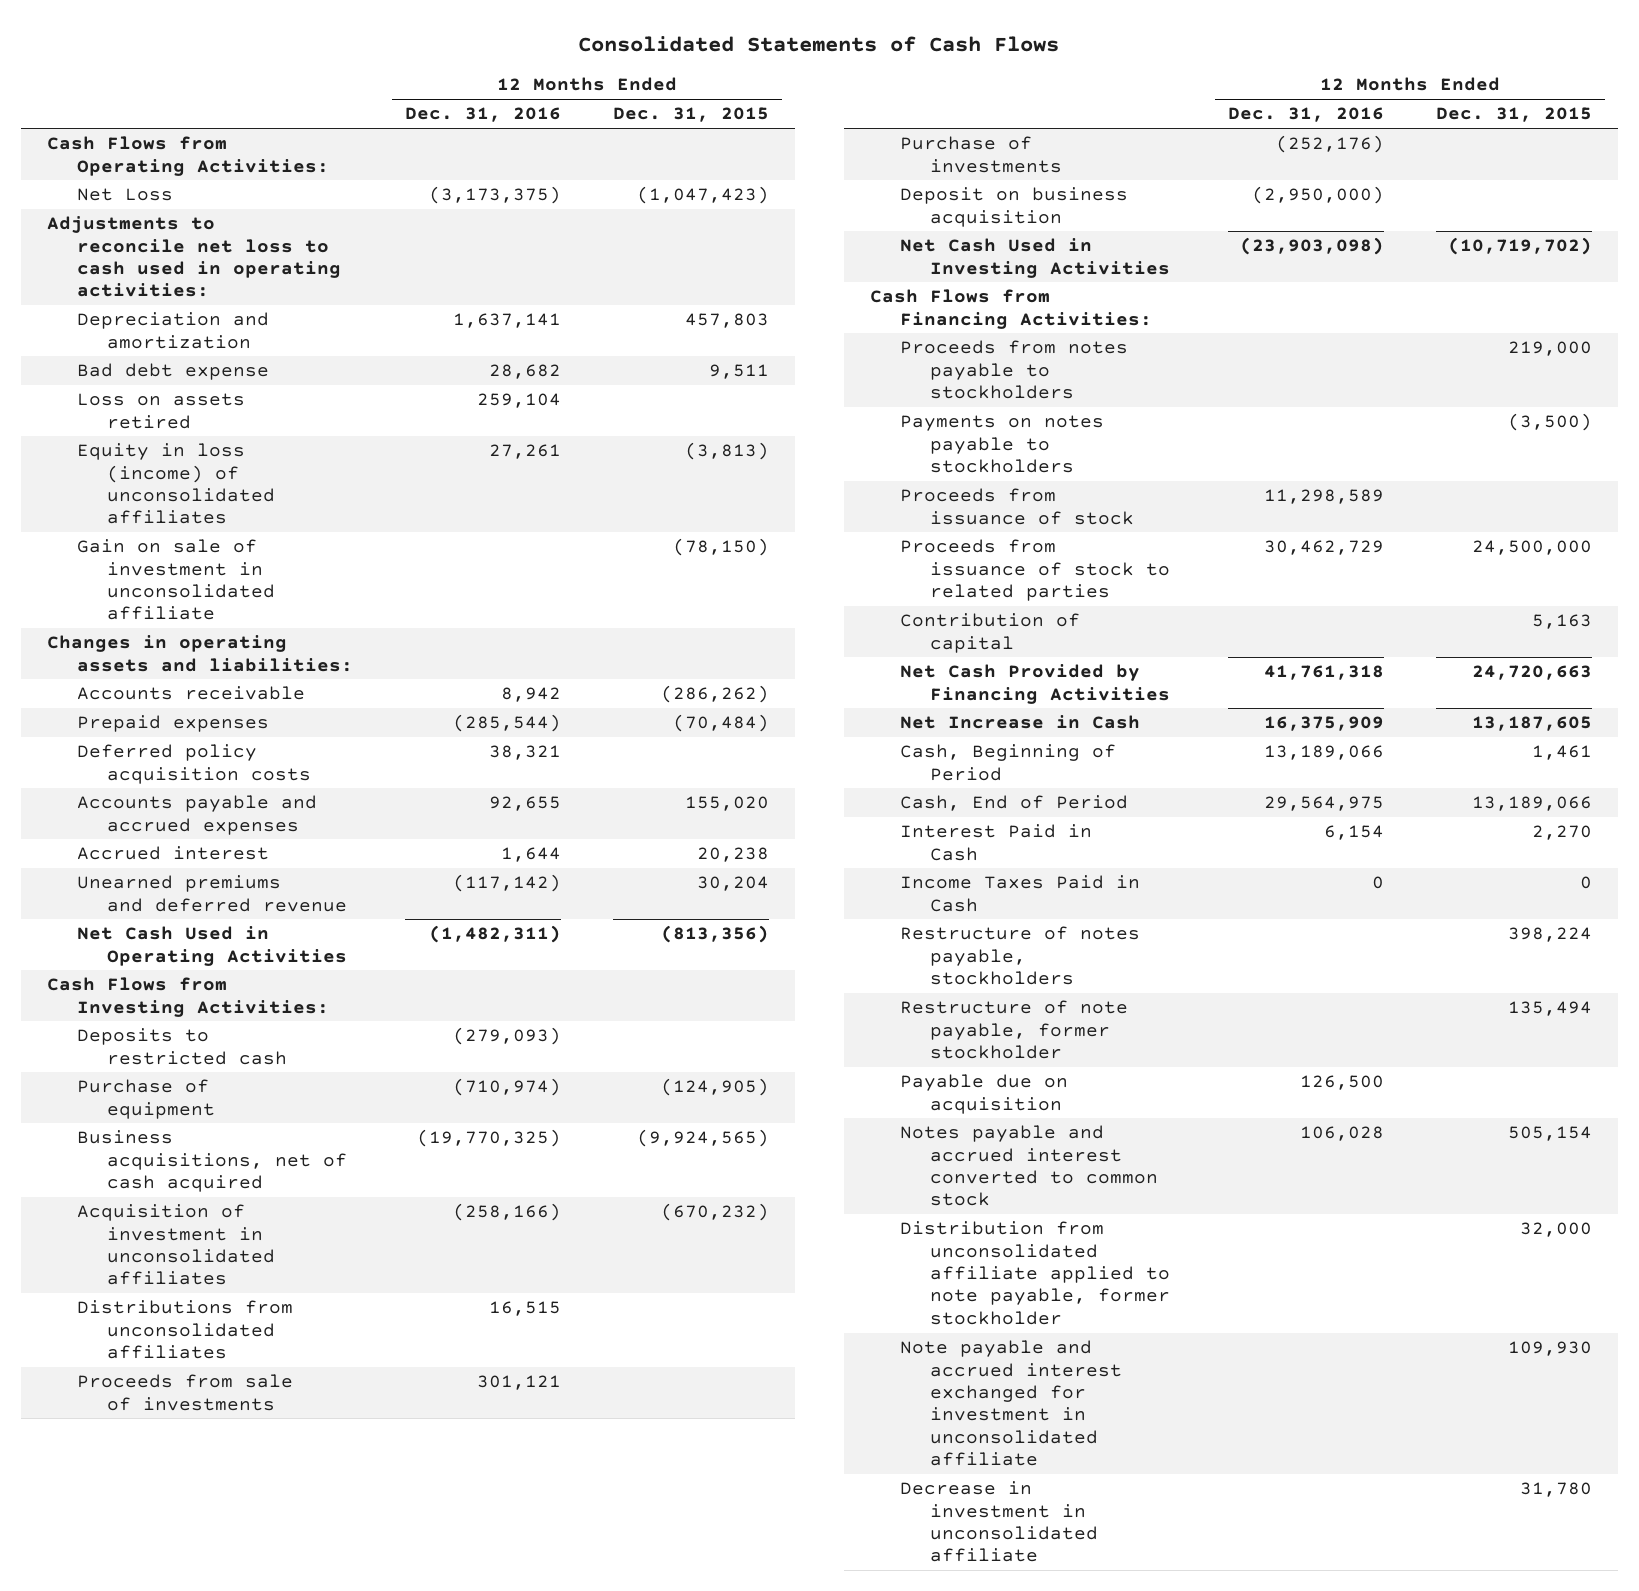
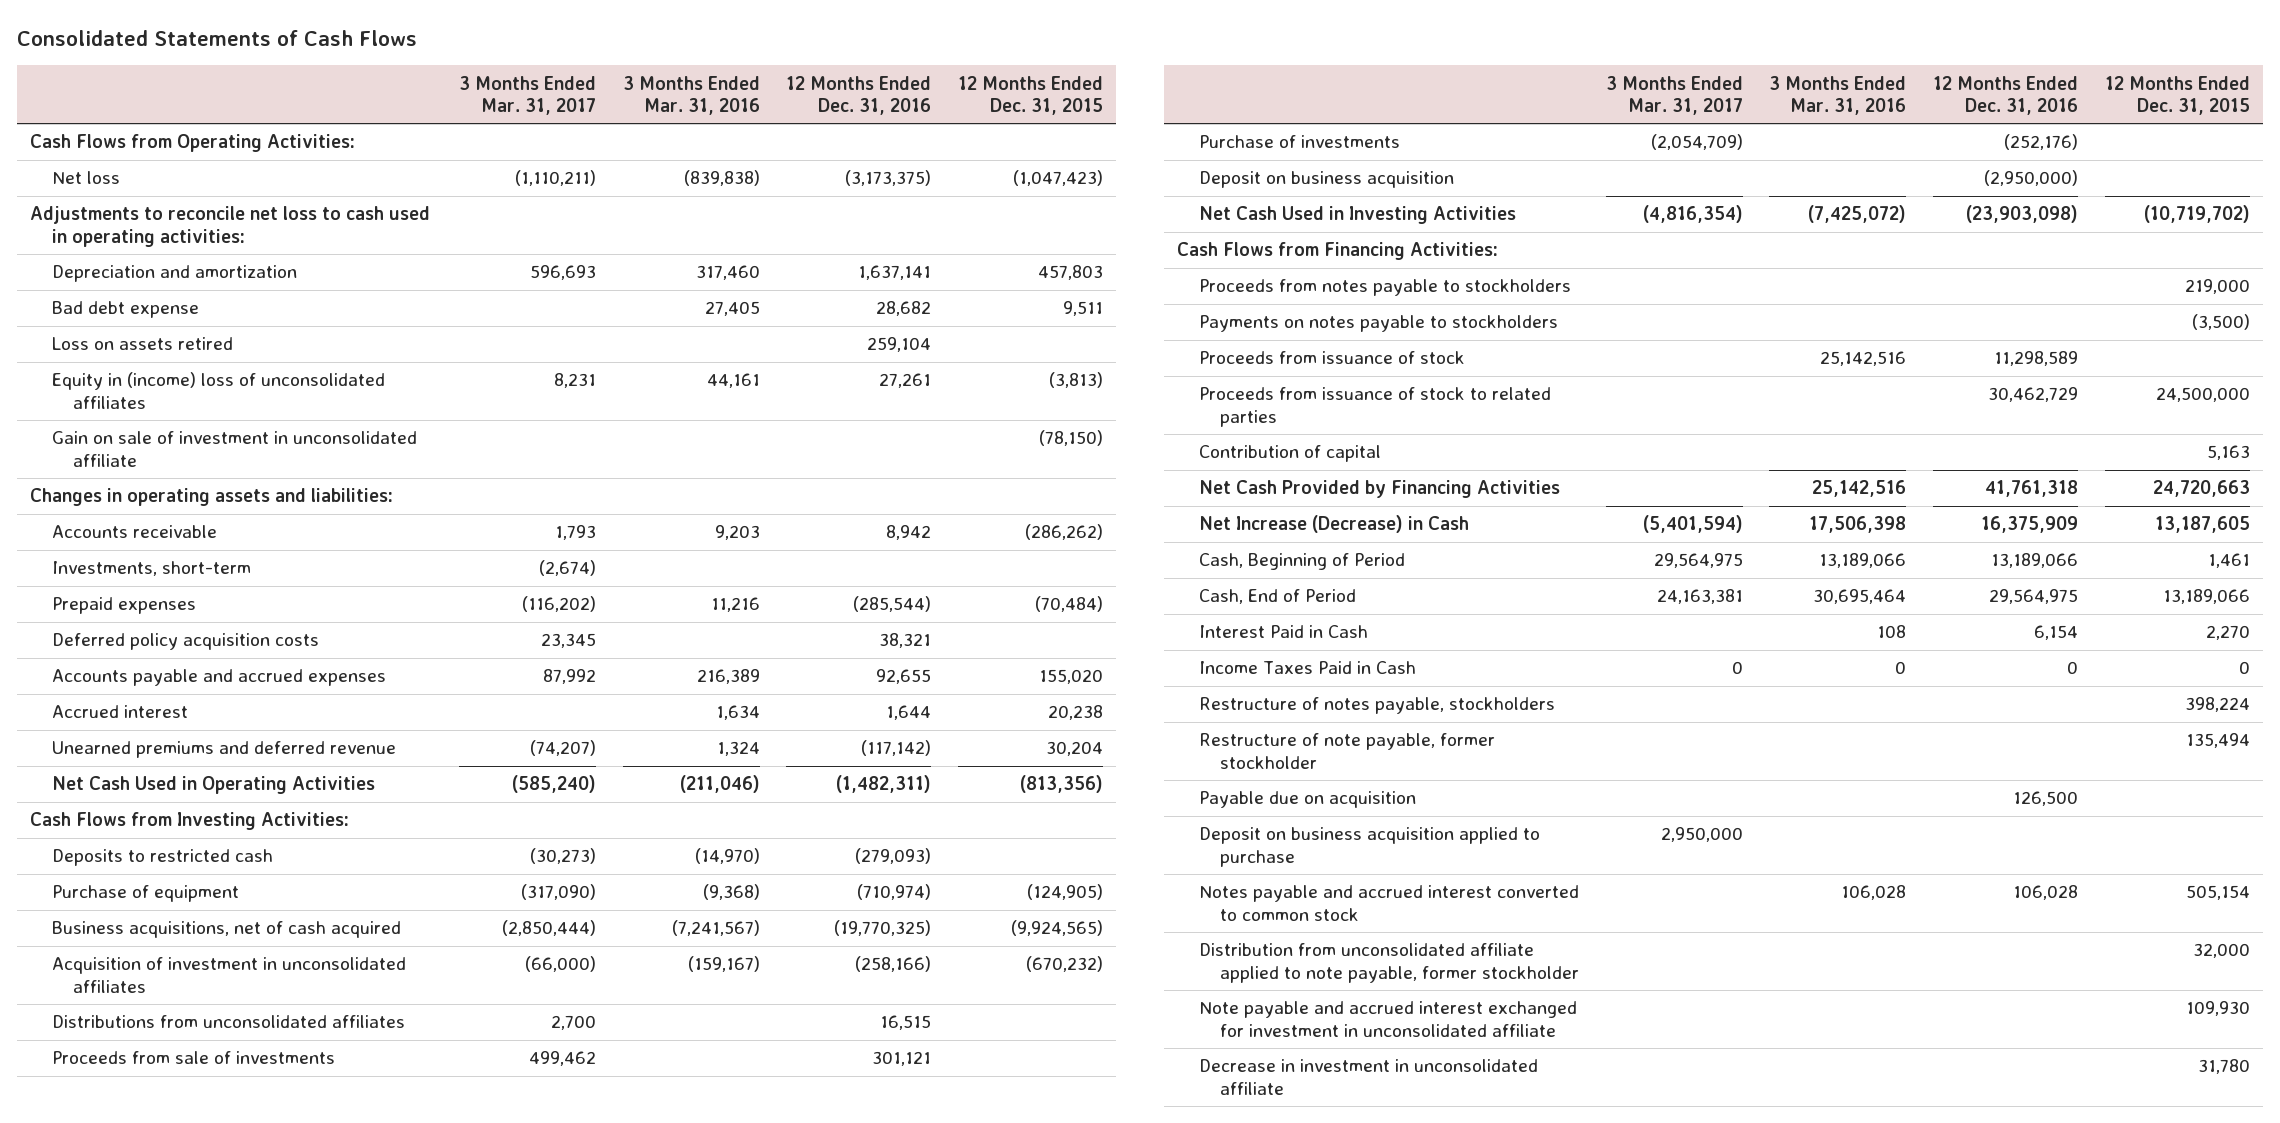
- | 12 Months Ended Dec. 31, 2016 | 12 Months Ended Dec. 31, 2015
+ | 3 Months Ended Mar. 31, 2017 | 3 Months Ended Mar. 31, 2016 | 12 Months Ended Dec. 31, 2016 | 12 Months Ended Dec. 31, 2015
- Net Loss | (3,173,375) | (1,047,423)
+ Net loss | (1,110,211) | (839,838) | (3,173,375) | (1,047,423)
- Equity in loss (income) of unconsolidated affiliates | 27,261 | (3,813)
+ Equity in (income) loss of unconsolidated affiliates | 8,231 | 44,161 | 27,261 | (3,813)
+ Investments, short-term | (2,674) | | |
- Net Increase in Cash | 16,375,909 | 13,187,605
+ Net Increase (Decrease) in Cash | (5,401,594) | 17,506,398 | 16,375,909 | 13,187,605
+ Deposit on business acquisition applied to purchase | 2,950,000 | | |

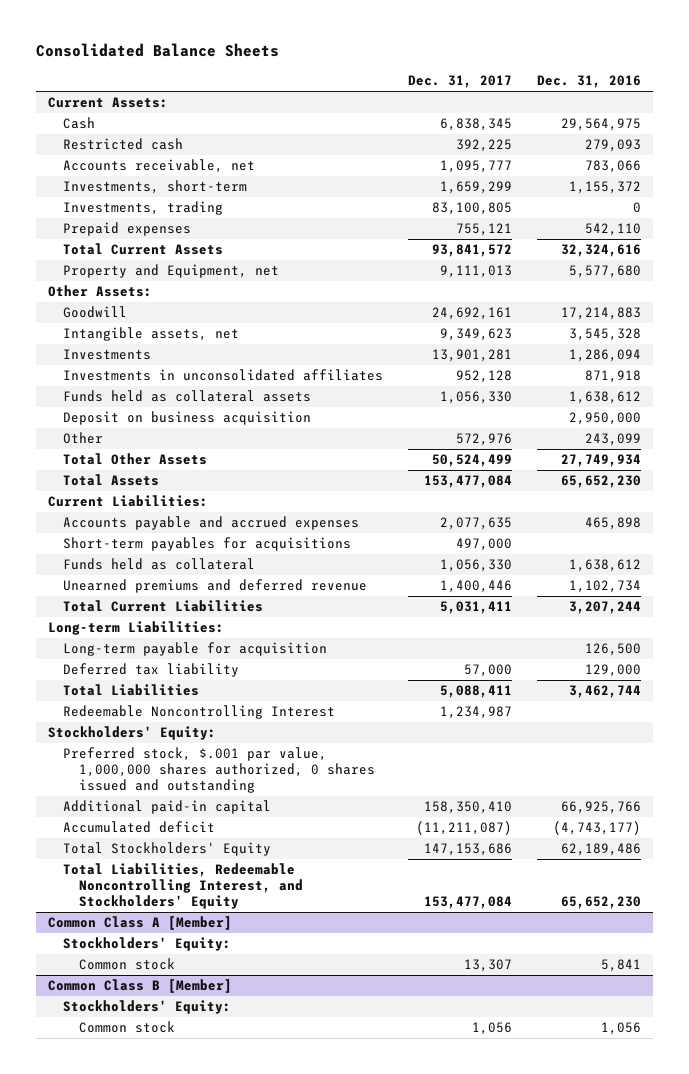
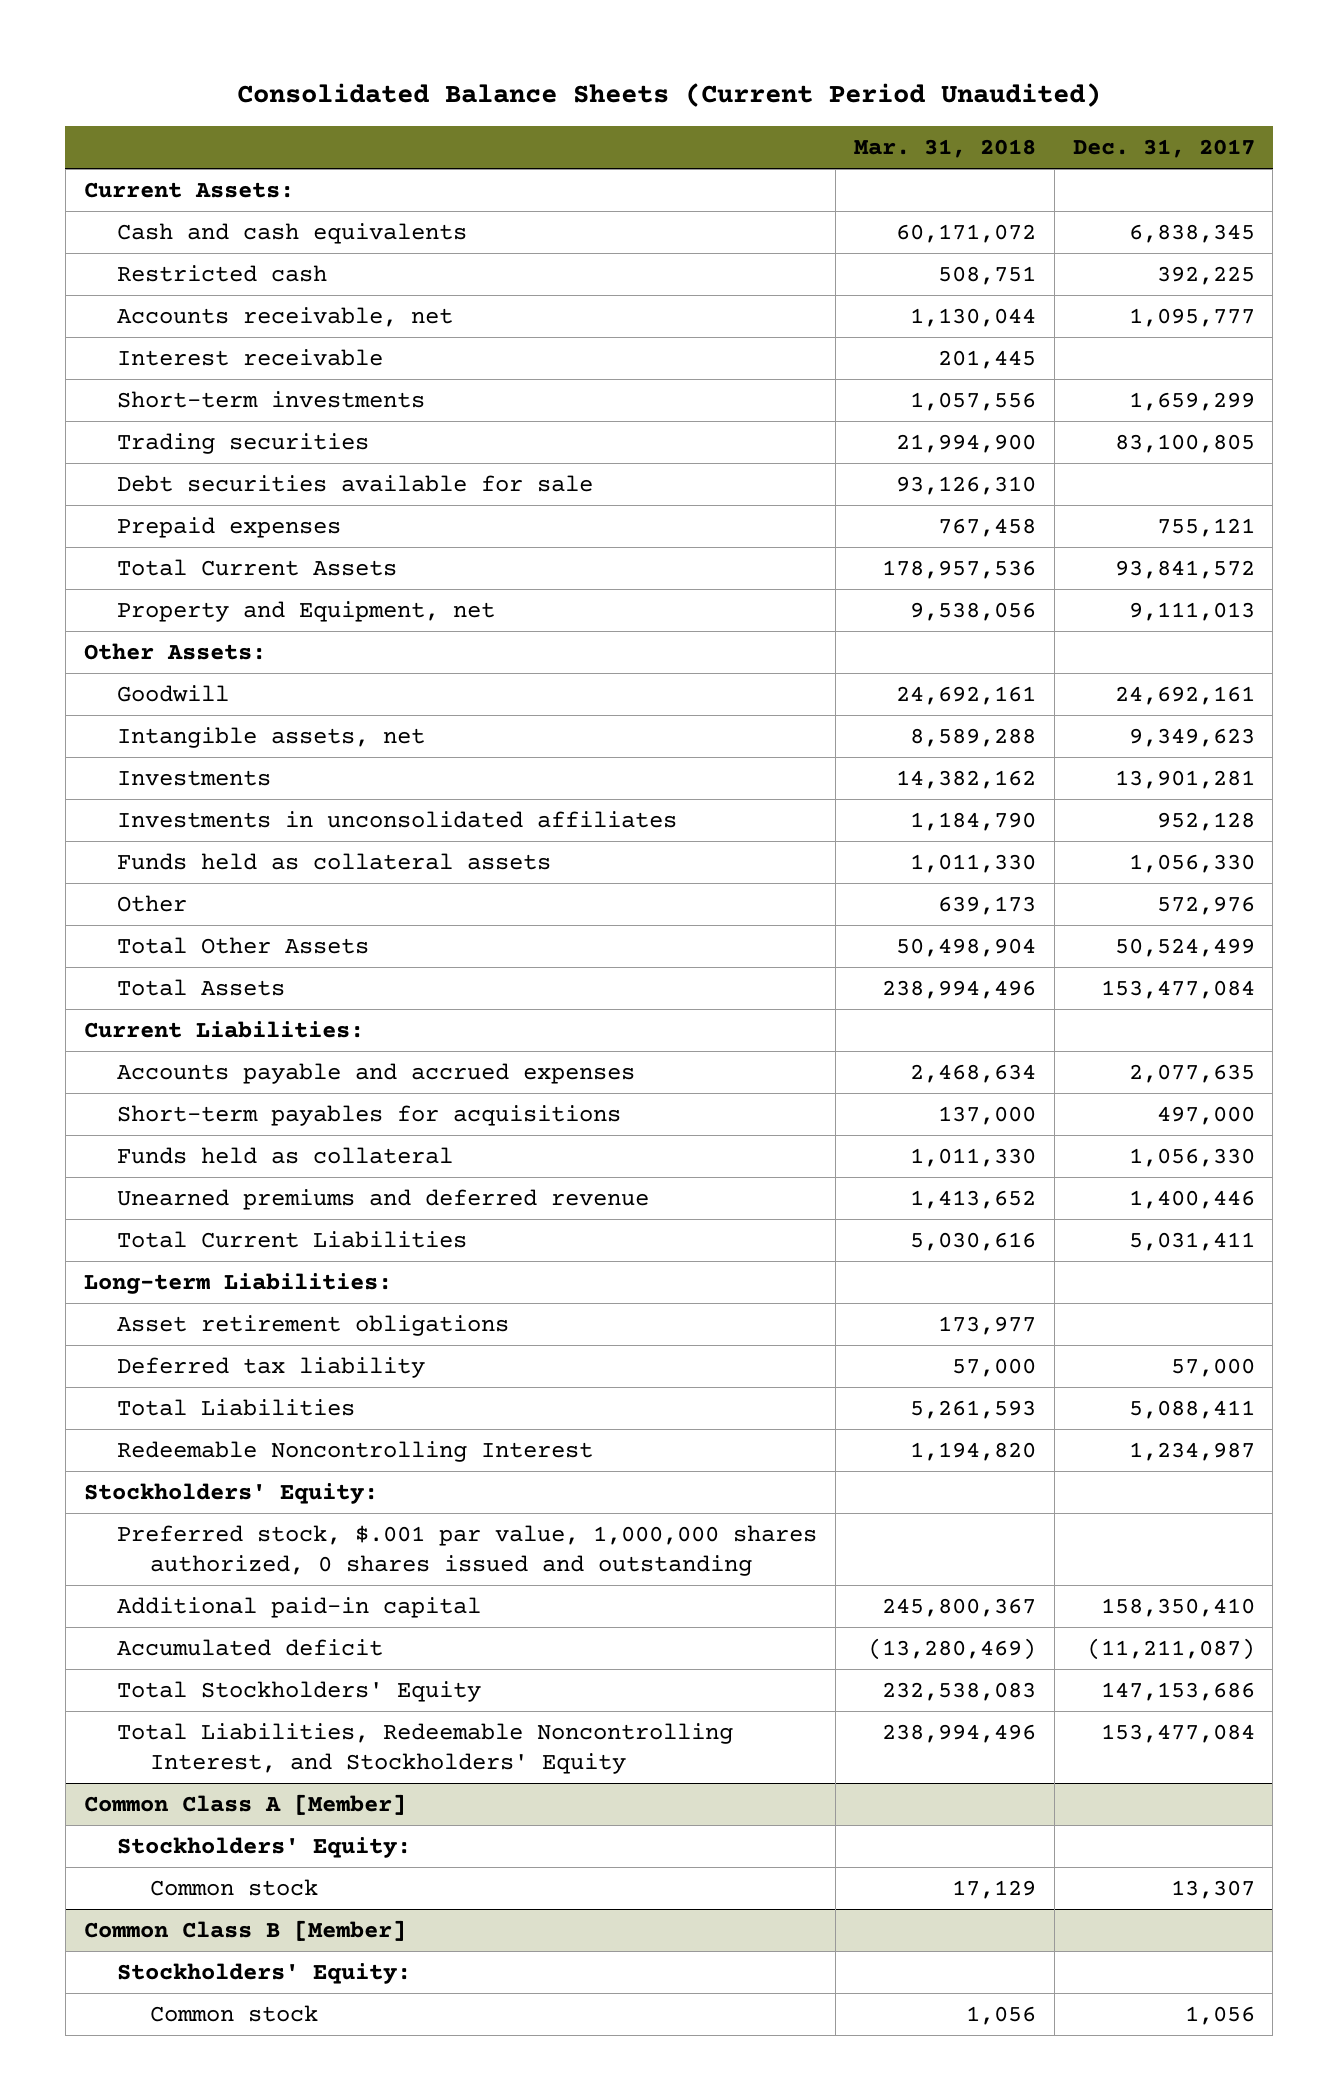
- Consolidated Balance Sheets
+ Consolidated Balance Sheets (Current Period Unaudited)
- | Dec. 31, 2017 | Dec. 31, 2016
+ | Mar. 31, 2018 | Dec. 31, 2017
- Cash | 6,838,345 | 29,564,975
+ Cash and cash equivalents | 60,171,072 | 6,838,345
- Investments, short-term | 1,659,299 | 1,155,372
- Investments, trading | 83,100,805 | 0
+ Interest receivable | 201,445 |
+ Short-term investments | 1,057,556 | 1,659,299
+ Trading securities | 21,994,900 | 83,100,805
+ Debt securities available for sale | 93,126,310 |
- Deposit on business acquisition | | 2,950,000
- Long-term payable for acquisition | | 126,500
+ Asset retirement obligations | 173,977 |

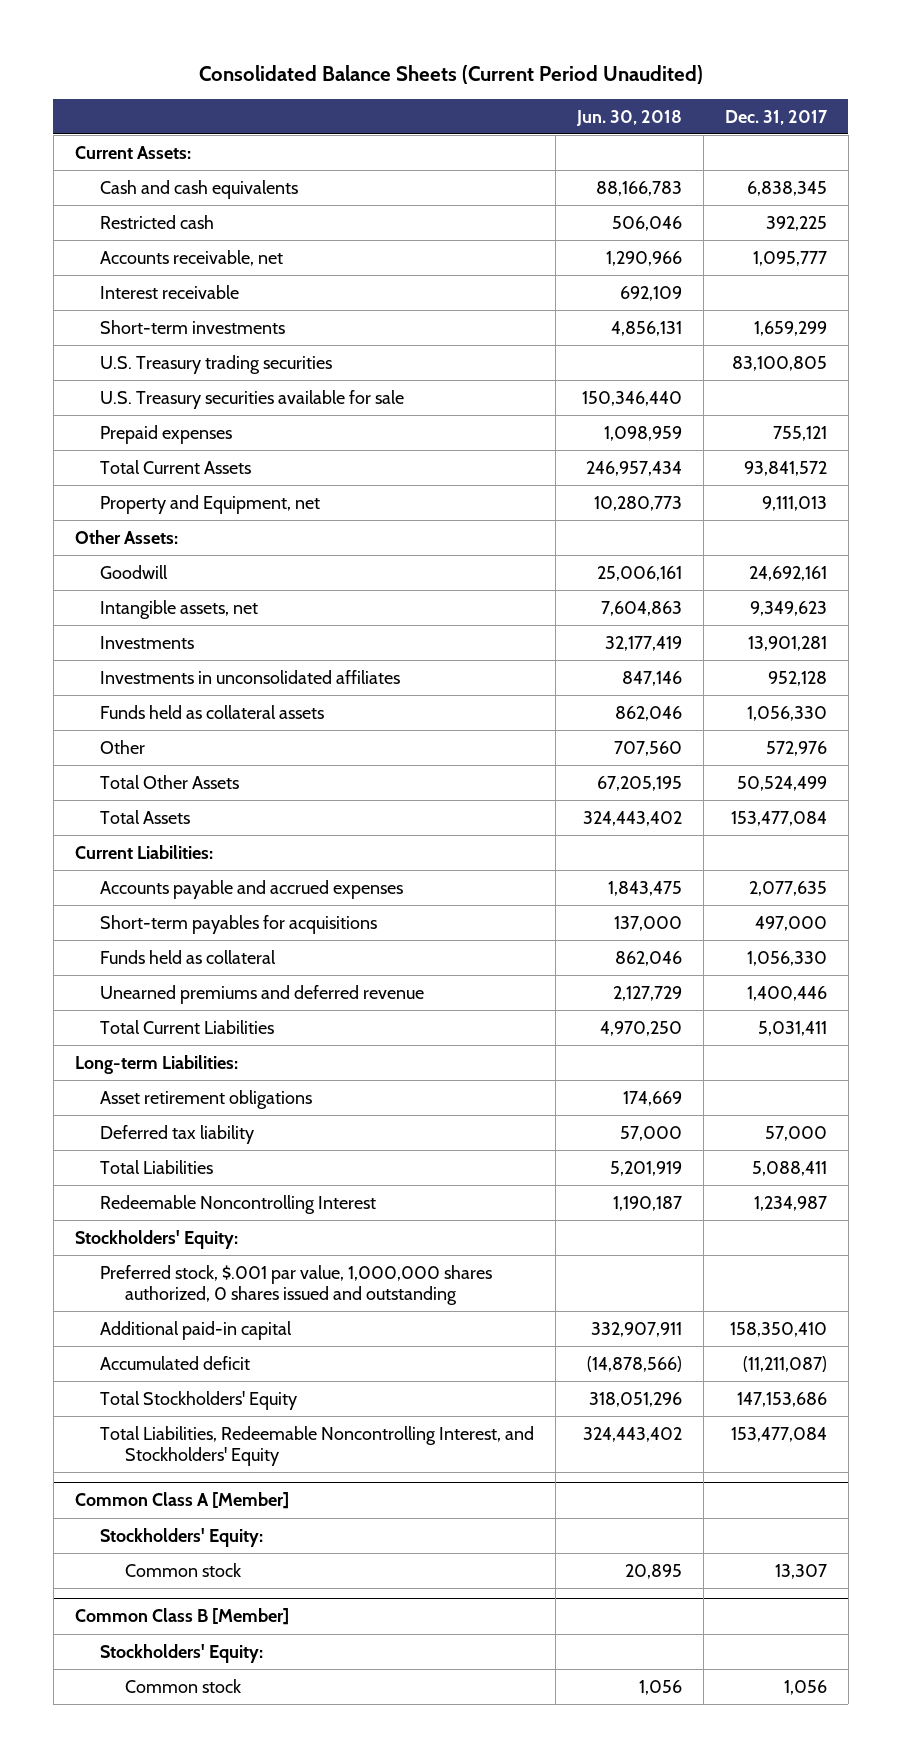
- | Mar. 31, 2018 | Dec. 31, 2017
+ | Jun. 30, 2018 | Dec. 31, 2017
- Trading securities | 21,994,900 | 83,100,805
- Debt securities available for sale | 93,126,310 |
+ U.S. Treasury trading securities | | 83,100,805
+ U.S. Treasury securities available for sale | 150,346,440 |

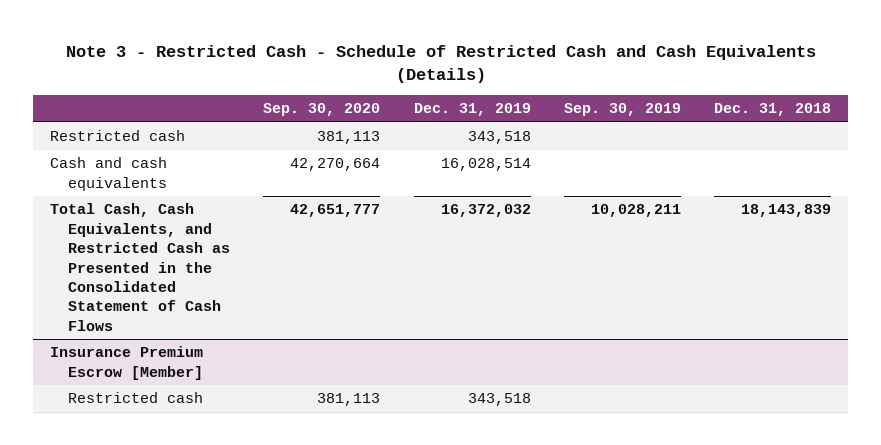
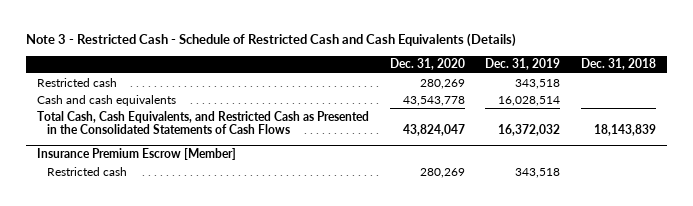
- | Sep. 30, 2020 | Dec. 31, 2019 | Sep. 30, 2019 | Dec. 31, 2018
+ | Dec. 31, 2020 | Dec. 31, 2019 | Dec. 31, 2018
- Total Cash, Cash Equivalents, and Restricted Cash as Presented in the Consolidated Statement of Cash Flows | 42,651,777 | 16,372,032 | 10,028,211 | 18,143,839
+ Total Cash, Cash Equivalents, and Restricted Cash as Presented in the Consolidated Statements of Cash Flows | 43,824,047 | 16,372,032 | 18,143,839

